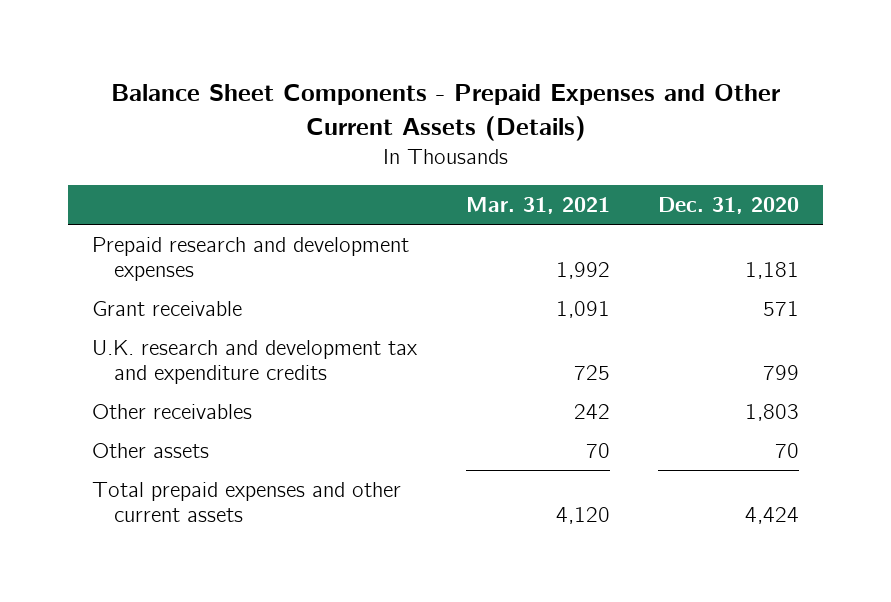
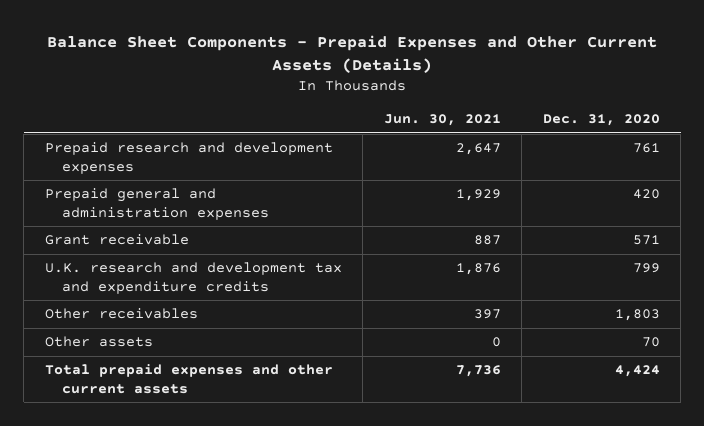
- | Mar. 31, 2021 | Dec. 31, 2020
+ | Jun. 30, 2021 | Dec. 31, 2020
- Prepaid research and development expenses | 1,992 | 1,181
+ Prepaid research and development expenses | 2,647 | 761
+ Prepaid general and administration expenses | 1,929 | 420

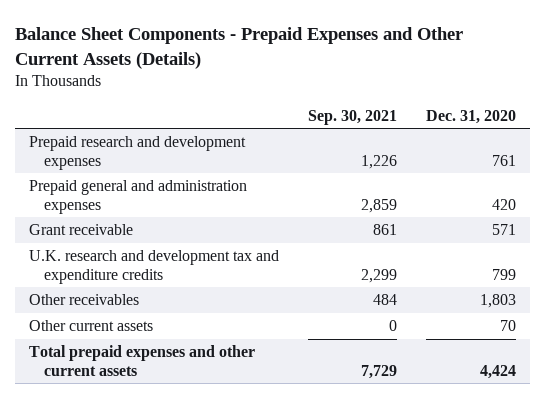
- | Jun. 30, 2021 | Dec. 31, 2020
+ | Sep. 30, 2021 | Dec. 31, 2020
- Other assets | 0 | 70
+ Other current assets | 0 | 70

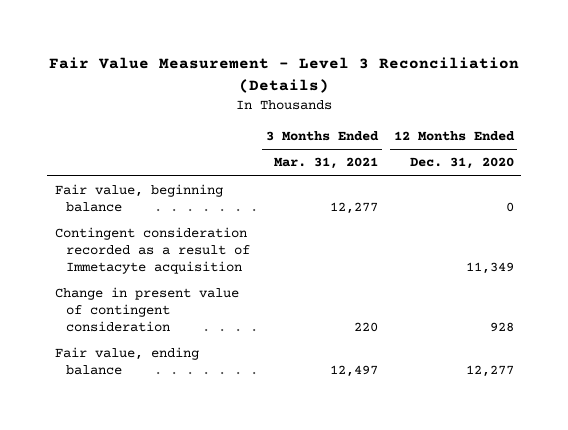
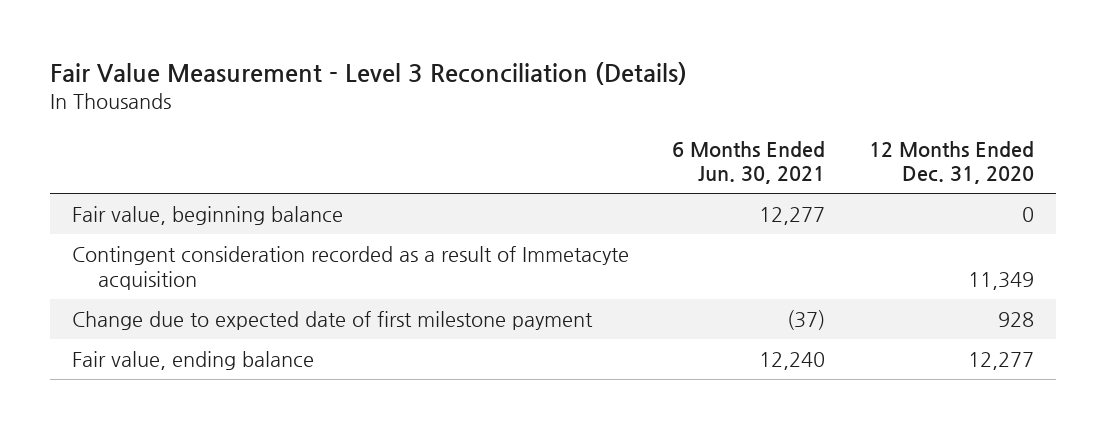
- | 3 Months Ended Mar. 31, 2021 | 12 Months Ended Dec. 31, 2020
+ | 6 Months Ended Jun. 30, 2021 | 12 Months Ended Dec. 31, 2020
- Change in present value of contingent consideration | 220 | 928
+ Change due to expected date of first milestone payment | (37) | 928

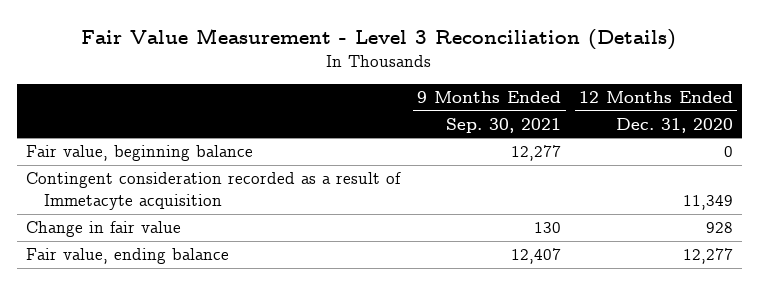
- | 6 Months Ended Jun. 30, 2021 | 12 Months Ended Dec. 31, 2020
+ | 9 Months Ended Sep. 30, 2021 | 12 Months Ended Dec. 31, 2020
- Change due to expected date of first milestone payment | (37) | 928
+ Change in fair value | 130 | 928

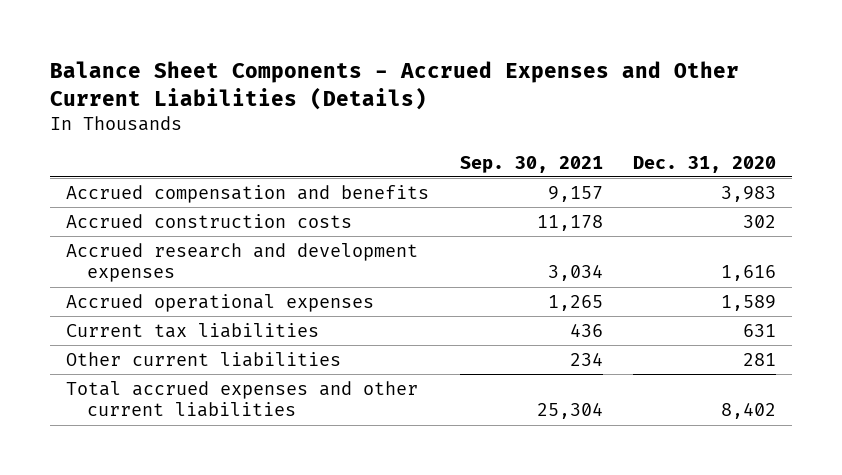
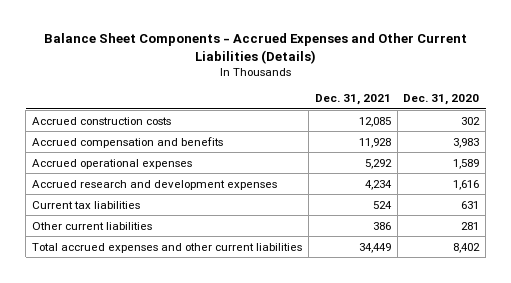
- | Sep. 30, 2021 | Dec. 31, 2020
+ | Dec. 31, 2021 | Dec. 31, 2020
moved down: Accrued compensation and benefits | 11,928 | 3,983
moved down: Accrued research and development expenses | 4,234 | 1,616

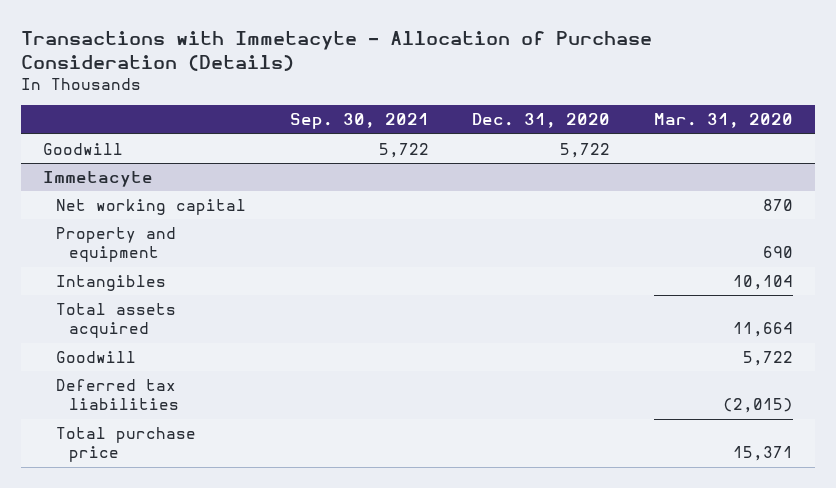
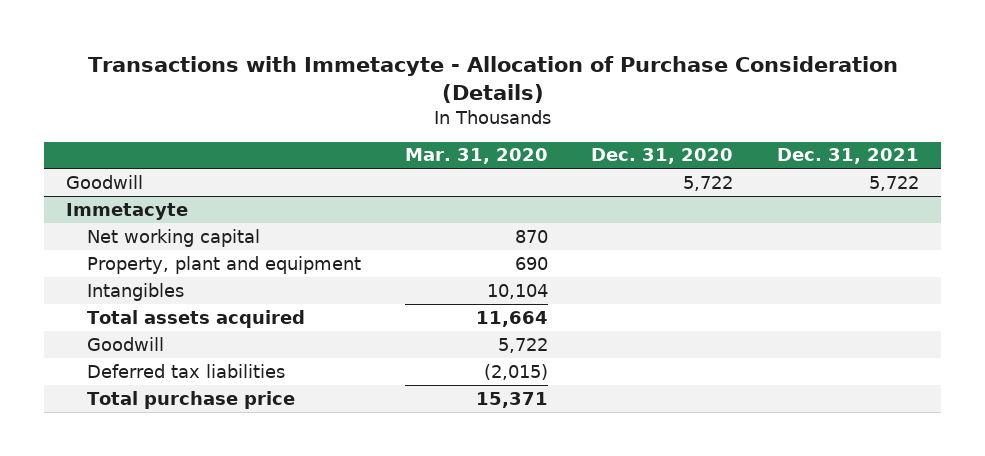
- | Sep. 30, 2021 | Dec. 31, 2020 | Mar. 31, 2020
+ | Mar. 31, 2020 | Dec. 31, 2020 | Dec. 31, 2021
@ Immetacyte
- Property and equipment | | | 690
+ Property, plant and equipment | 690 | |

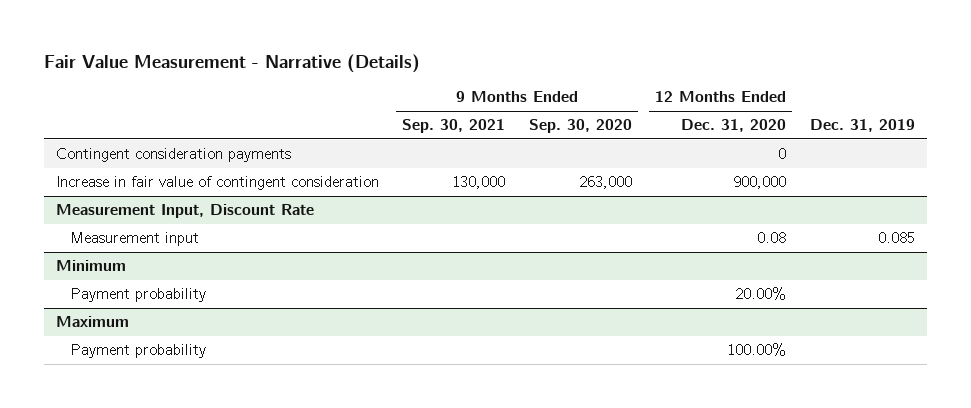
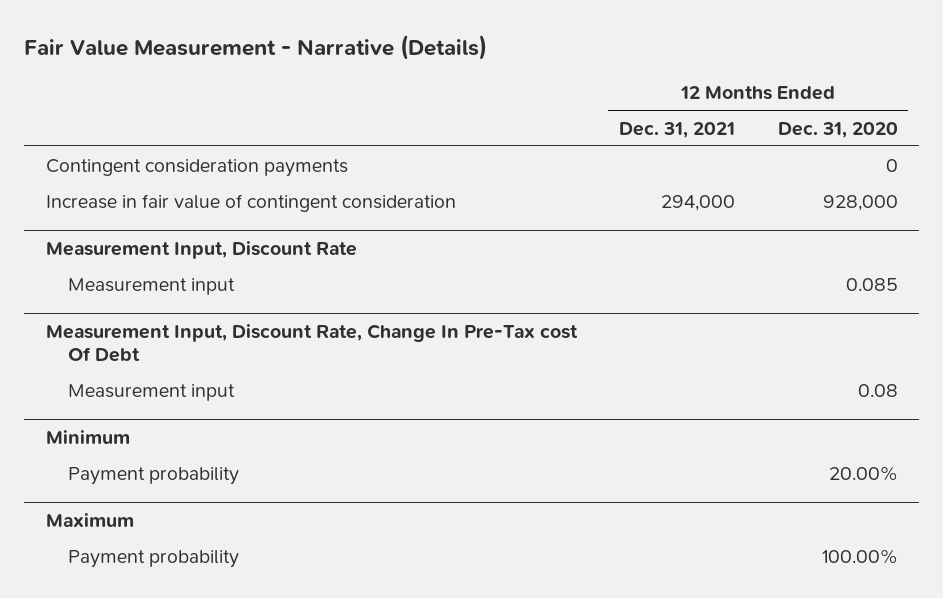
- | 9 Months Ended Sep. 30, 2021 | 9 Months Ended Sep. 30, 2020 | 12 Months Ended Dec. 31, 2020 | Dec. 31, 2019
+ | 12 Months Ended Dec. 31, 2021 | 12 Months Ended Dec. 31, 2020
- Increase in fair value of contingent consideration | 130,000 | 263,000 | 900,000 |
+ Increase in fair value of contingent consideration | 294,000 | 928,000
@ Measurement Input, Discount Rate
+ Measurement input | | 0.085
+ Measurement Input, Discount Rate, Change In Pre-Tax cost Of Debt

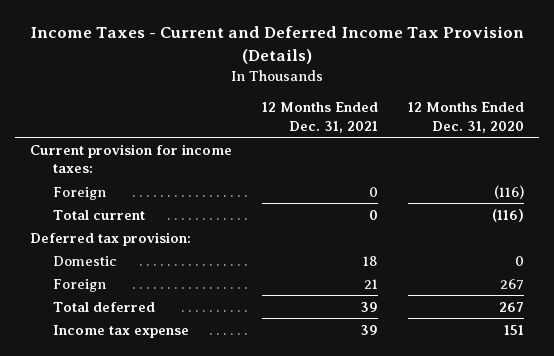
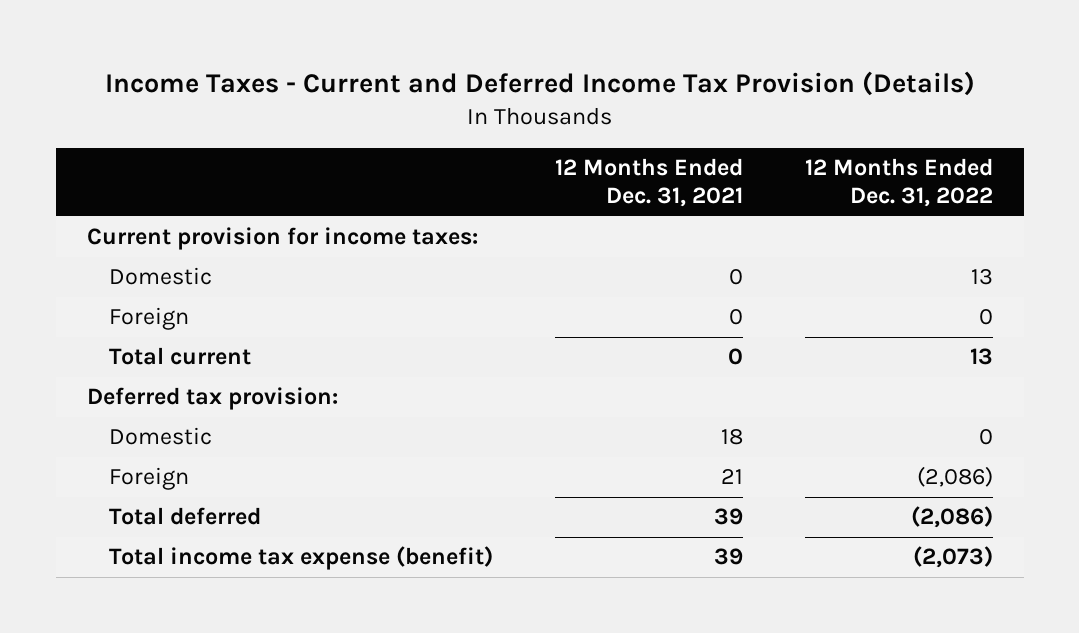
- | 12 Months Ended Dec. 31, 2021 | 12 Months Ended Dec. 31, 2020
+ | 12 Months Ended Dec. 31, 2021 | 12 Months Ended Dec. 31, 2022
+ Domestic | 0 | 13
- Income tax expense | 39 | 151
+ Total income tax expense (benefit) | 39 | (2,073)

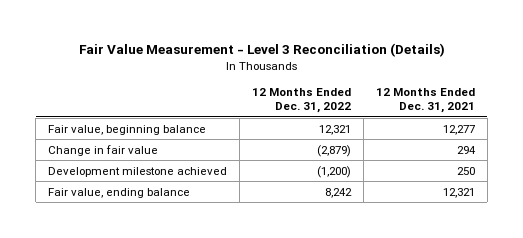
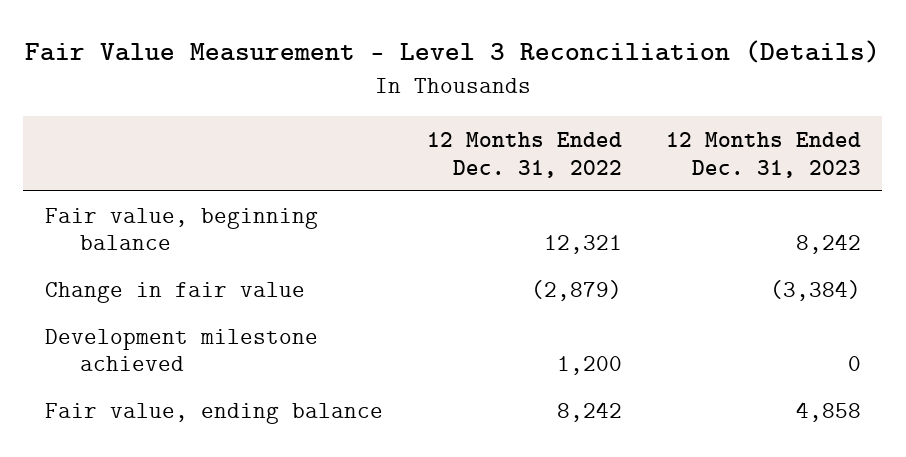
- | 12 Months Ended Dec. 31, 2022 | 12 Months Ended Dec. 31, 2021
+ | 12 Months Ended Dec. 31, 2022 | 12 Months Ended Dec. 31, 2023
- Development milestone achieved | (1,200) | 250
+ Development milestone achieved | 1,200 | 0

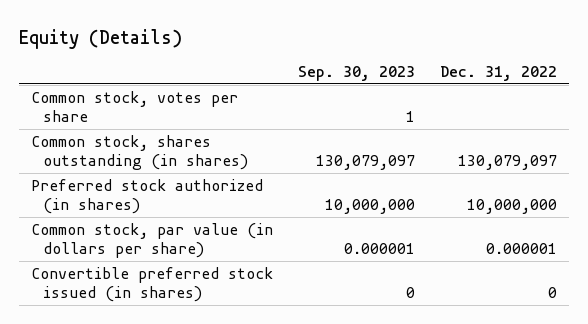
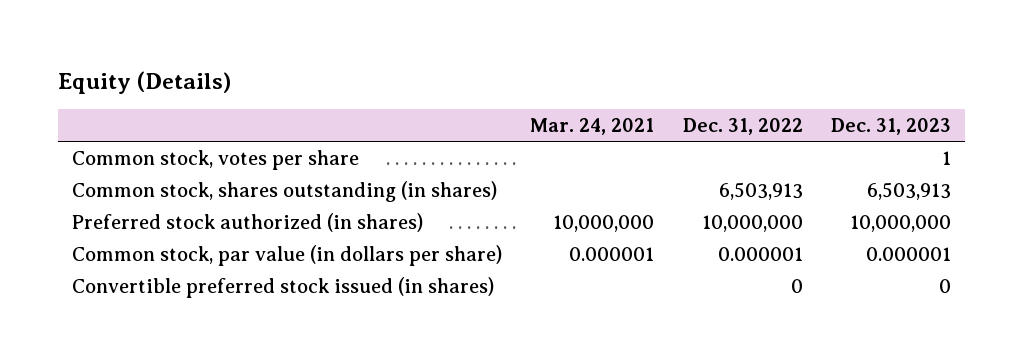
- | Sep. 30, 2023 | Dec. 31, 2022
+ | Mar. 24, 2021 | Dec. 31, 2022 | Dec. 31, 2023
- Common stock, shares outstanding (in shares) | 130,079,097 | 130,079,097
+ Common stock, shares outstanding (in shares) | | 6,503,913 | 6,503,913

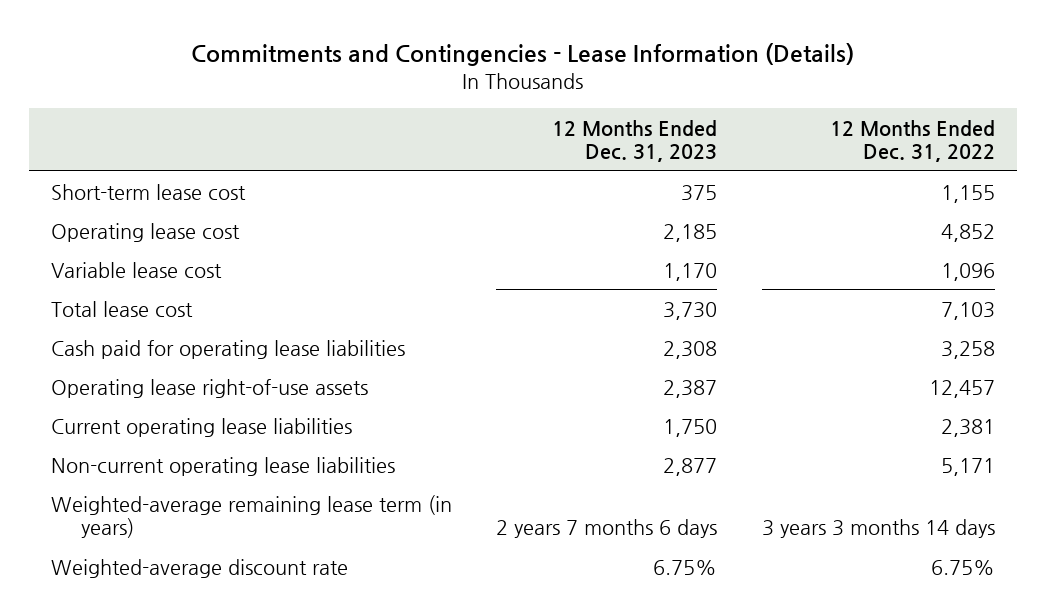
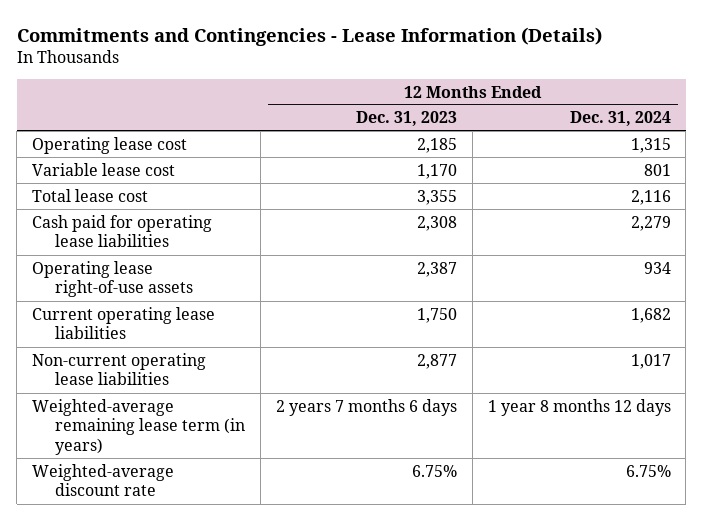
- | 12 Months Ended Dec. 31, 2023 | 12 Months Ended Dec. 31, 2022
+ | 12 Months Ended Dec. 31, 2023 | 12 Months Ended Dec. 31, 2024
- Short-term lease cost | 375 | 1,155
- Total lease cost | 3,730 | 7,103
+ Total lease cost | 3,355 | 2,116

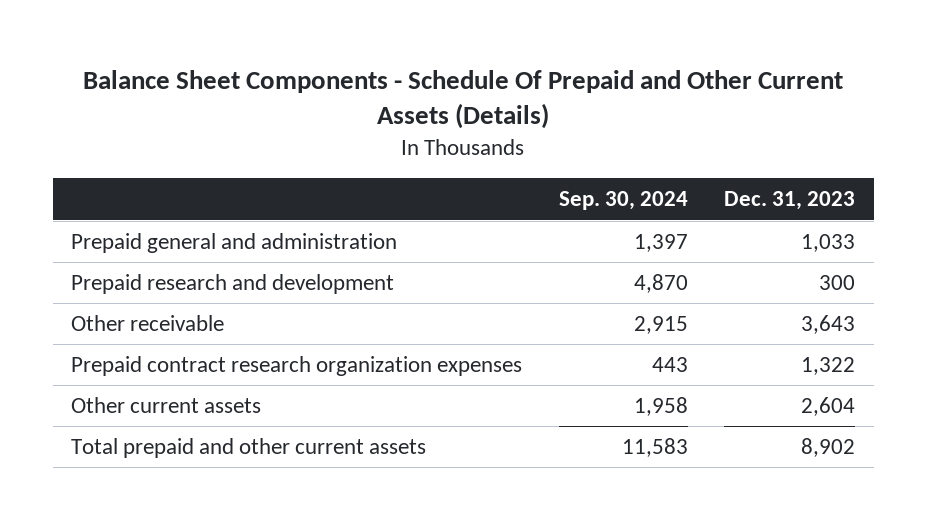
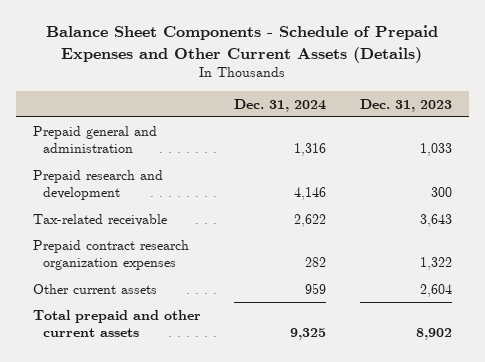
- Balance Sheet Components - Schedule Of Prepaid and Other Current Assets (Details)
+ Balance Sheet Components - Schedule of Prepaid Expenses and Other Current Assets (Details)
- | Sep. 30, 2024 | Dec. 31, 2023
+ | Dec. 31, 2024 | Dec. 31, 2023
- Other receivable | 2,915 | 3,643
+ Tax-related receivable | 2,622 | 3,643

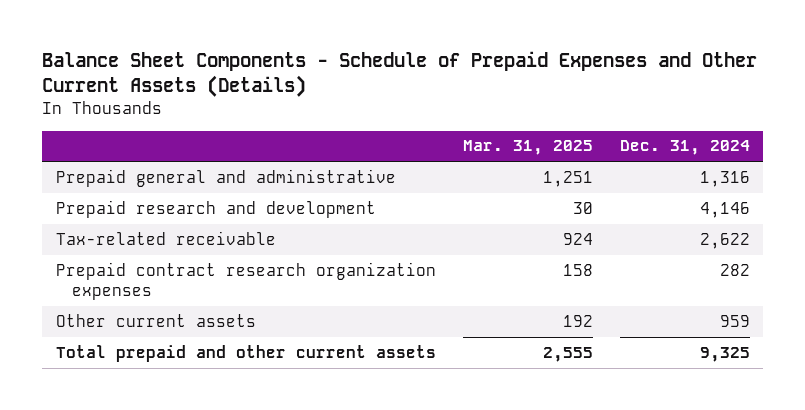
- | Dec. 31, 2024 | Dec. 31, 2023
+ | Mar. 31, 2025 | Dec. 31, 2024
- Prepaid general and administration | 1,316 | 1,033
+ Prepaid general and administrative | 1,251 | 1,316

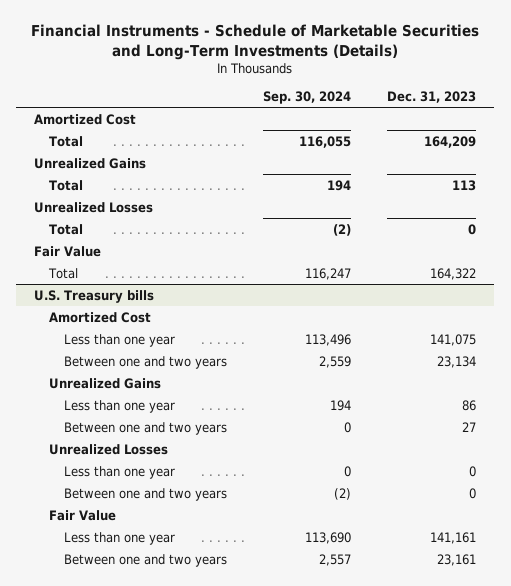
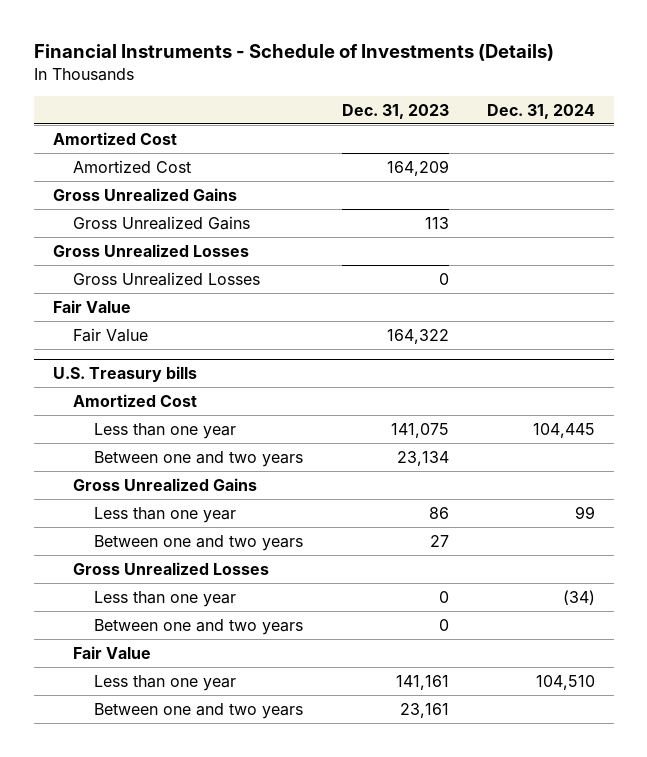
- Financial Instruments - Schedule of Marketable Securities and Long-Term Investments (Details)
+ Financial Instruments - Schedule of Investments (Details)
- | Sep. 30, 2024 | Dec. 31, 2023
+ | Dec. 31, 2023 | Dec. 31, 2024
- Total | 116,055 | 164,209
- Unrealized Gains
- Total | 194 | 113
- Unrealized Losses
- Total | (2) | 0
+ Amortized Cost | 164,209 |
+ Gross Unrealized Gains
+ Gross Unrealized Gains | 113 |
+ Gross Unrealized Losses
+ Gross Unrealized Losses | 0 |
- Total | 116,247 | 164,322
+ Fair Value | 164,322 |
@ U.S. Treasury bills
- Unrealized Gains
+ Gross Unrealized Gains
- Unrealized Losses
+ Gross Unrealized Losses

